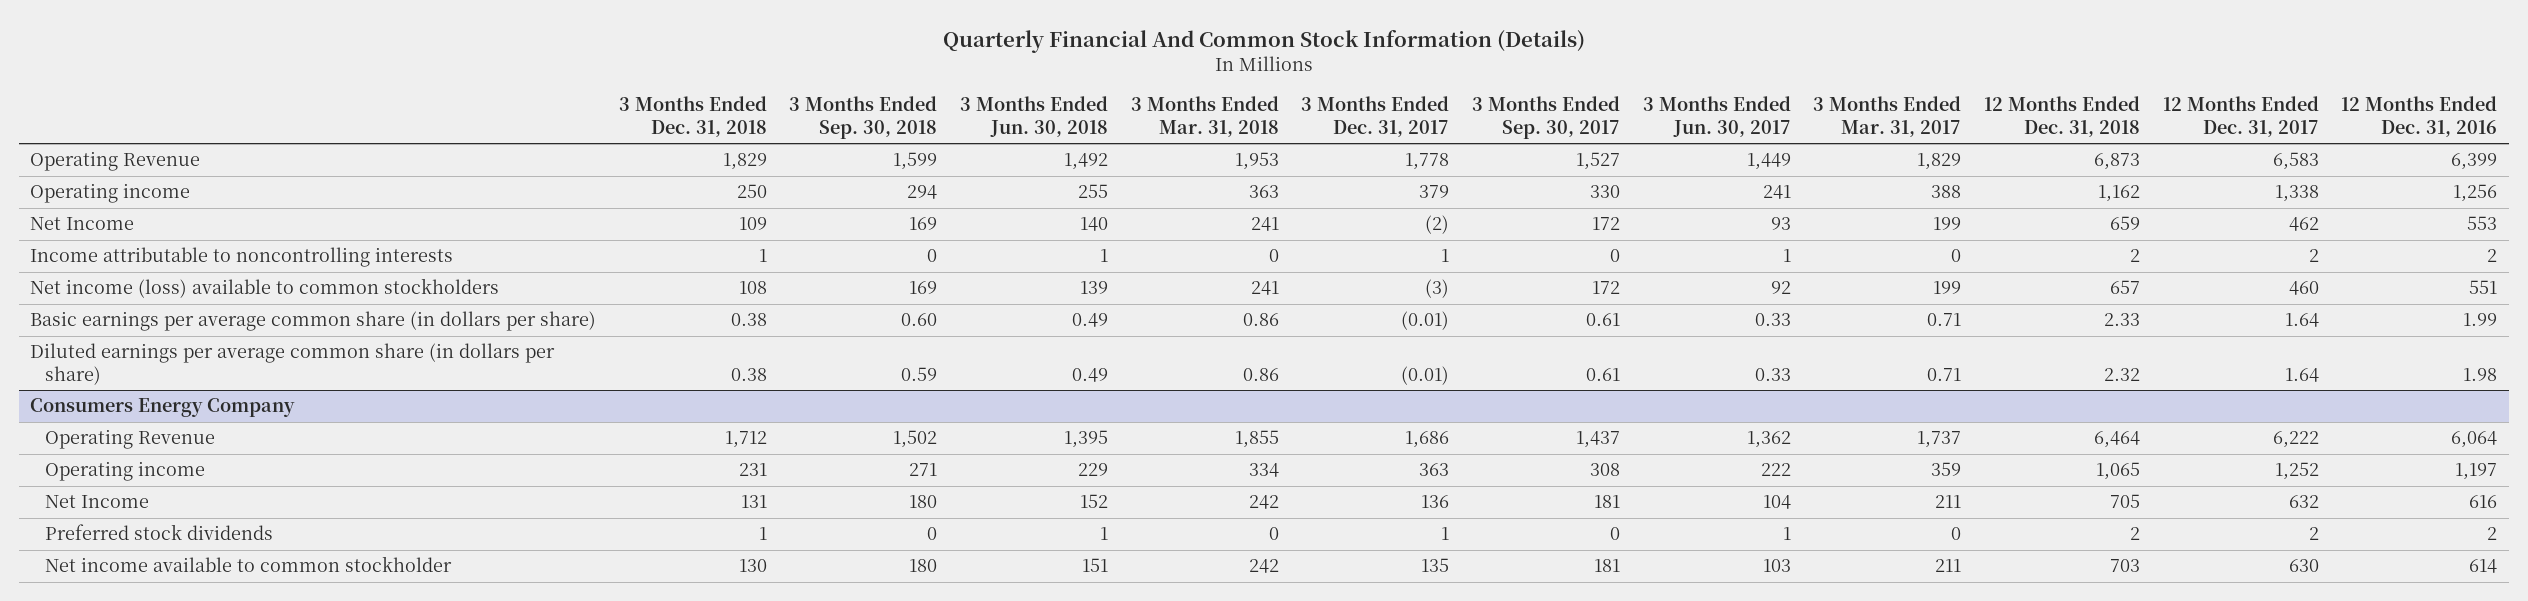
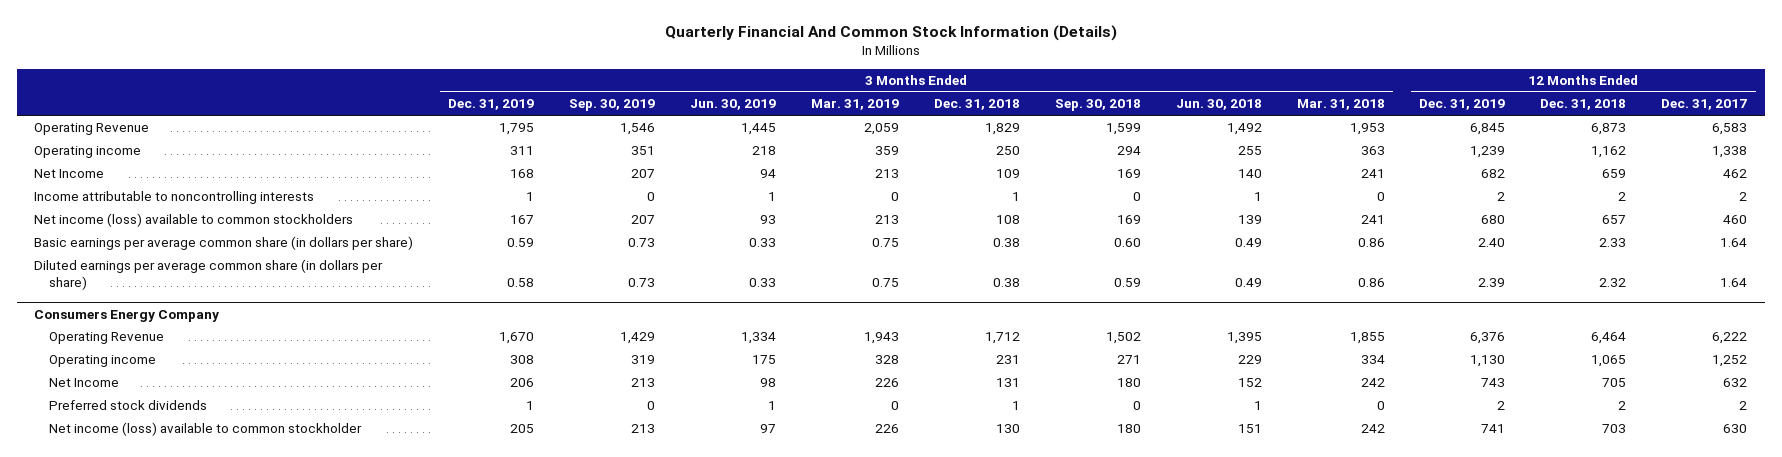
- | 3 Months Ended Dec. 31, 2018 | 3 Months Ended Sep. 30, 2018 | 3 Months Ended Jun. 30, 2018 | 3 Months Ended Mar. 31, 2018 | 3 Months Ended Dec. 31, 2017 | 3 Months Ended Sep. 30, 2017 | 3 Months Ended Jun. 30, 2017 | 3 Months Ended Mar. 31, 2017 | 12 Months Ended Dec. 31, 2018 | 12 Months Ended Dec. 31, 2017 | 12 Months Ended Dec. 31, 2016
+ | 3 Months Ended Dec. 31, 2019 | 3 Months Ended Sep. 30, 2019 | 3 Months Ended Jun. 30, 2019 | 3 Months Ended Mar. 31, 2019 | 3 Months Ended Dec. 31, 2018 | 3 Months Ended Sep. 30, 2018 | 3 Months Ended Jun. 30, 2018 | 3 Months Ended Mar. 31, 2018 | 12 Months Ended Dec. 31, 2019 | 12 Months Ended Dec. 31, 2018 | 12 Months Ended Dec. 31, 2017
@ Consumers Energy Company
- Net income available to common stockholder | 130 | 180 | 151 | 242 | 135 | 181 | 103 | 211 | 703 | 630 | 614
+ Net income (loss) available to common stockholder | 205 | 213 | 97 | 226 | 130 | 180 | 151 | 242 | 741 | 703 | 630

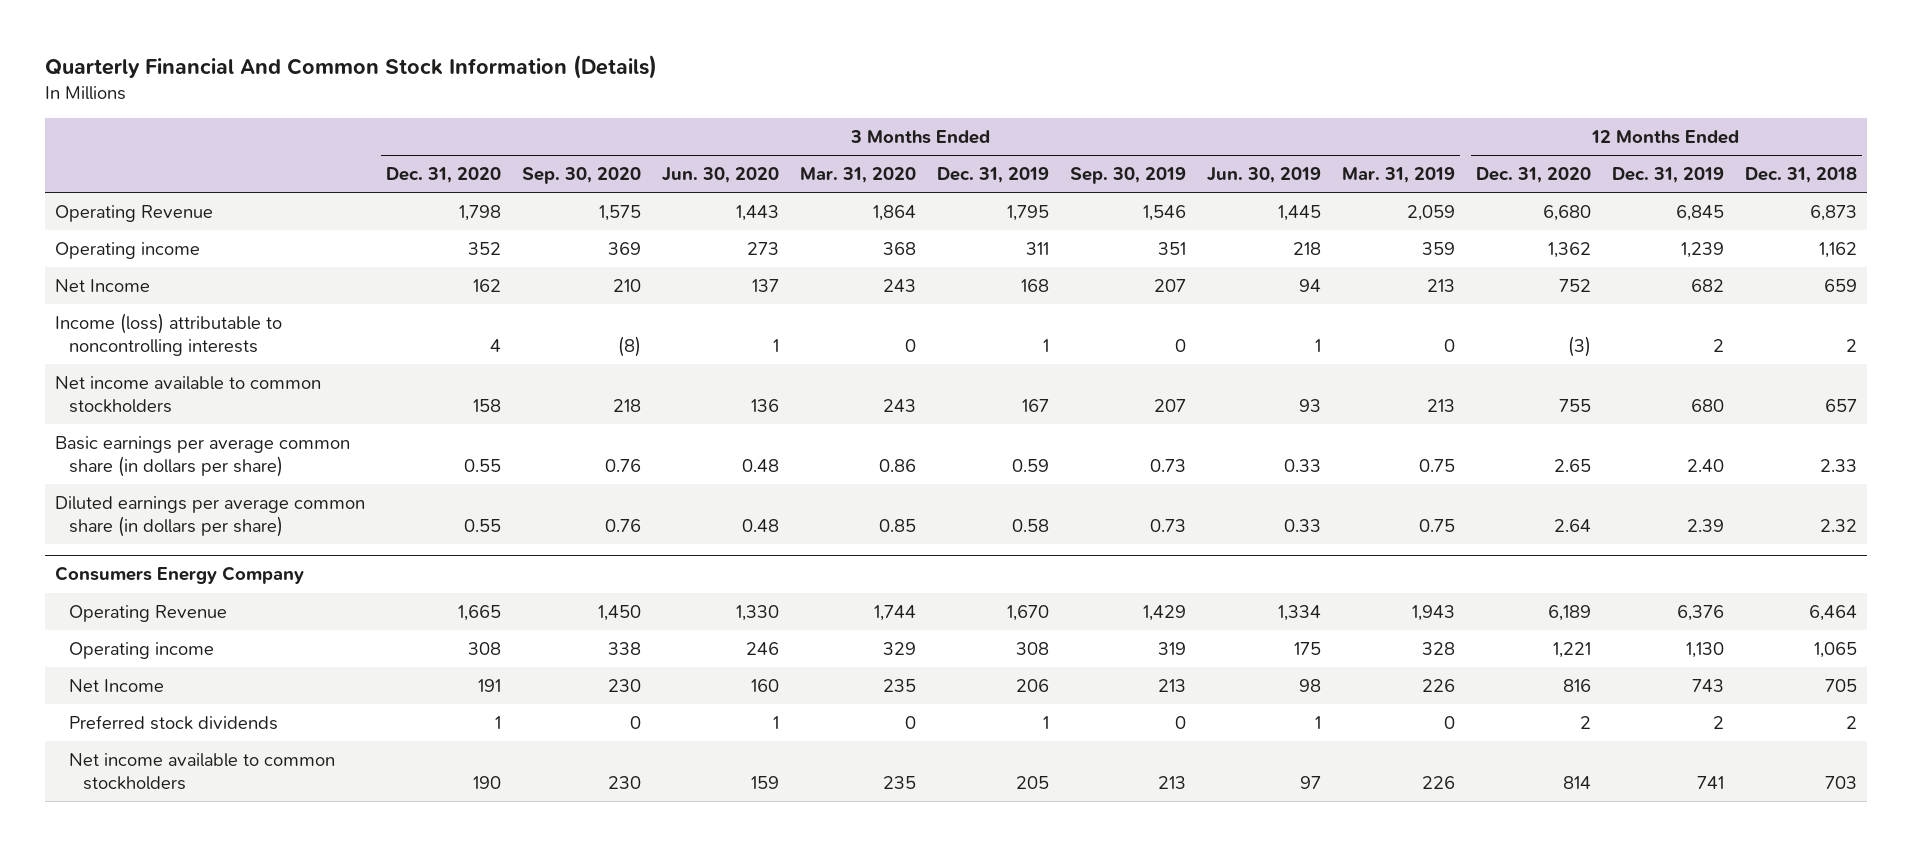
- | 3 Months Ended Dec. 31, 2019 | 3 Months Ended Sep. 30, 2019 | 3 Months Ended Jun. 30, 2019 | 3 Months Ended Mar. 31, 2019 | 3 Months Ended Dec. 31, 2018 | 3 Months Ended Sep. 30, 2018 | 3 Months Ended Jun. 30, 2018 | 3 Months Ended Mar. 31, 2018 | 12 Months Ended Dec. 31, 2019 | 12 Months Ended Dec. 31, 2018 | 12 Months Ended Dec. 31, 2017
+ | 3 Months Ended Dec. 31, 2020 | 3 Months Ended Sep. 30, 2020 | 3 Months Ended Jun. 30, 2020 | 3 Months Ended Mar. 31, 2020 | 3 Months Ended Dec. 31, 2019 | 3 Months Ended Sep. 30, 2019 | 3 Months Ended Jun. 30, 2019 | 3 Months Ended Mar. 31, 2019 | 12 Months Ended Dec. 31, 2020 | 12 Months Ended Dec. 31, 2019 | 12 Months Ended Dec. 31, 2018
- Income attributable to noncontrolling interests | 1 | 0 | 1 | 0 | 1 | 0 | 1 | 0 | 2 | 2 | 2
- Net income (loss) available to common stockholders | 167 | 207 | 93 | 213 | 108 | 169 | 139 | 241 | 680 | 657 | 460
+ Income (loss) attributable to noncontrolling interests | 4 | (8) | 1 | 0 | 1 | 0 | 1 | 0 | (3) | 2 | 2
+ Net income available to common stockholders | 158 | 218 | 136 | 243 | 167 | 207 | 93 | 213 | 755 | 680 | 657
@ Consumers Energy Company
- Net income (loss) available to common stockholder | 205 | 213 | 97 | 226 | 130 | 180 | 151 | 242 | 741 | 703 | 630
+ Net income available to common stockholders | 190 | 230 | 159 | 235 | 205 | 213 | 97 | 226 | 814 | 741 | 703

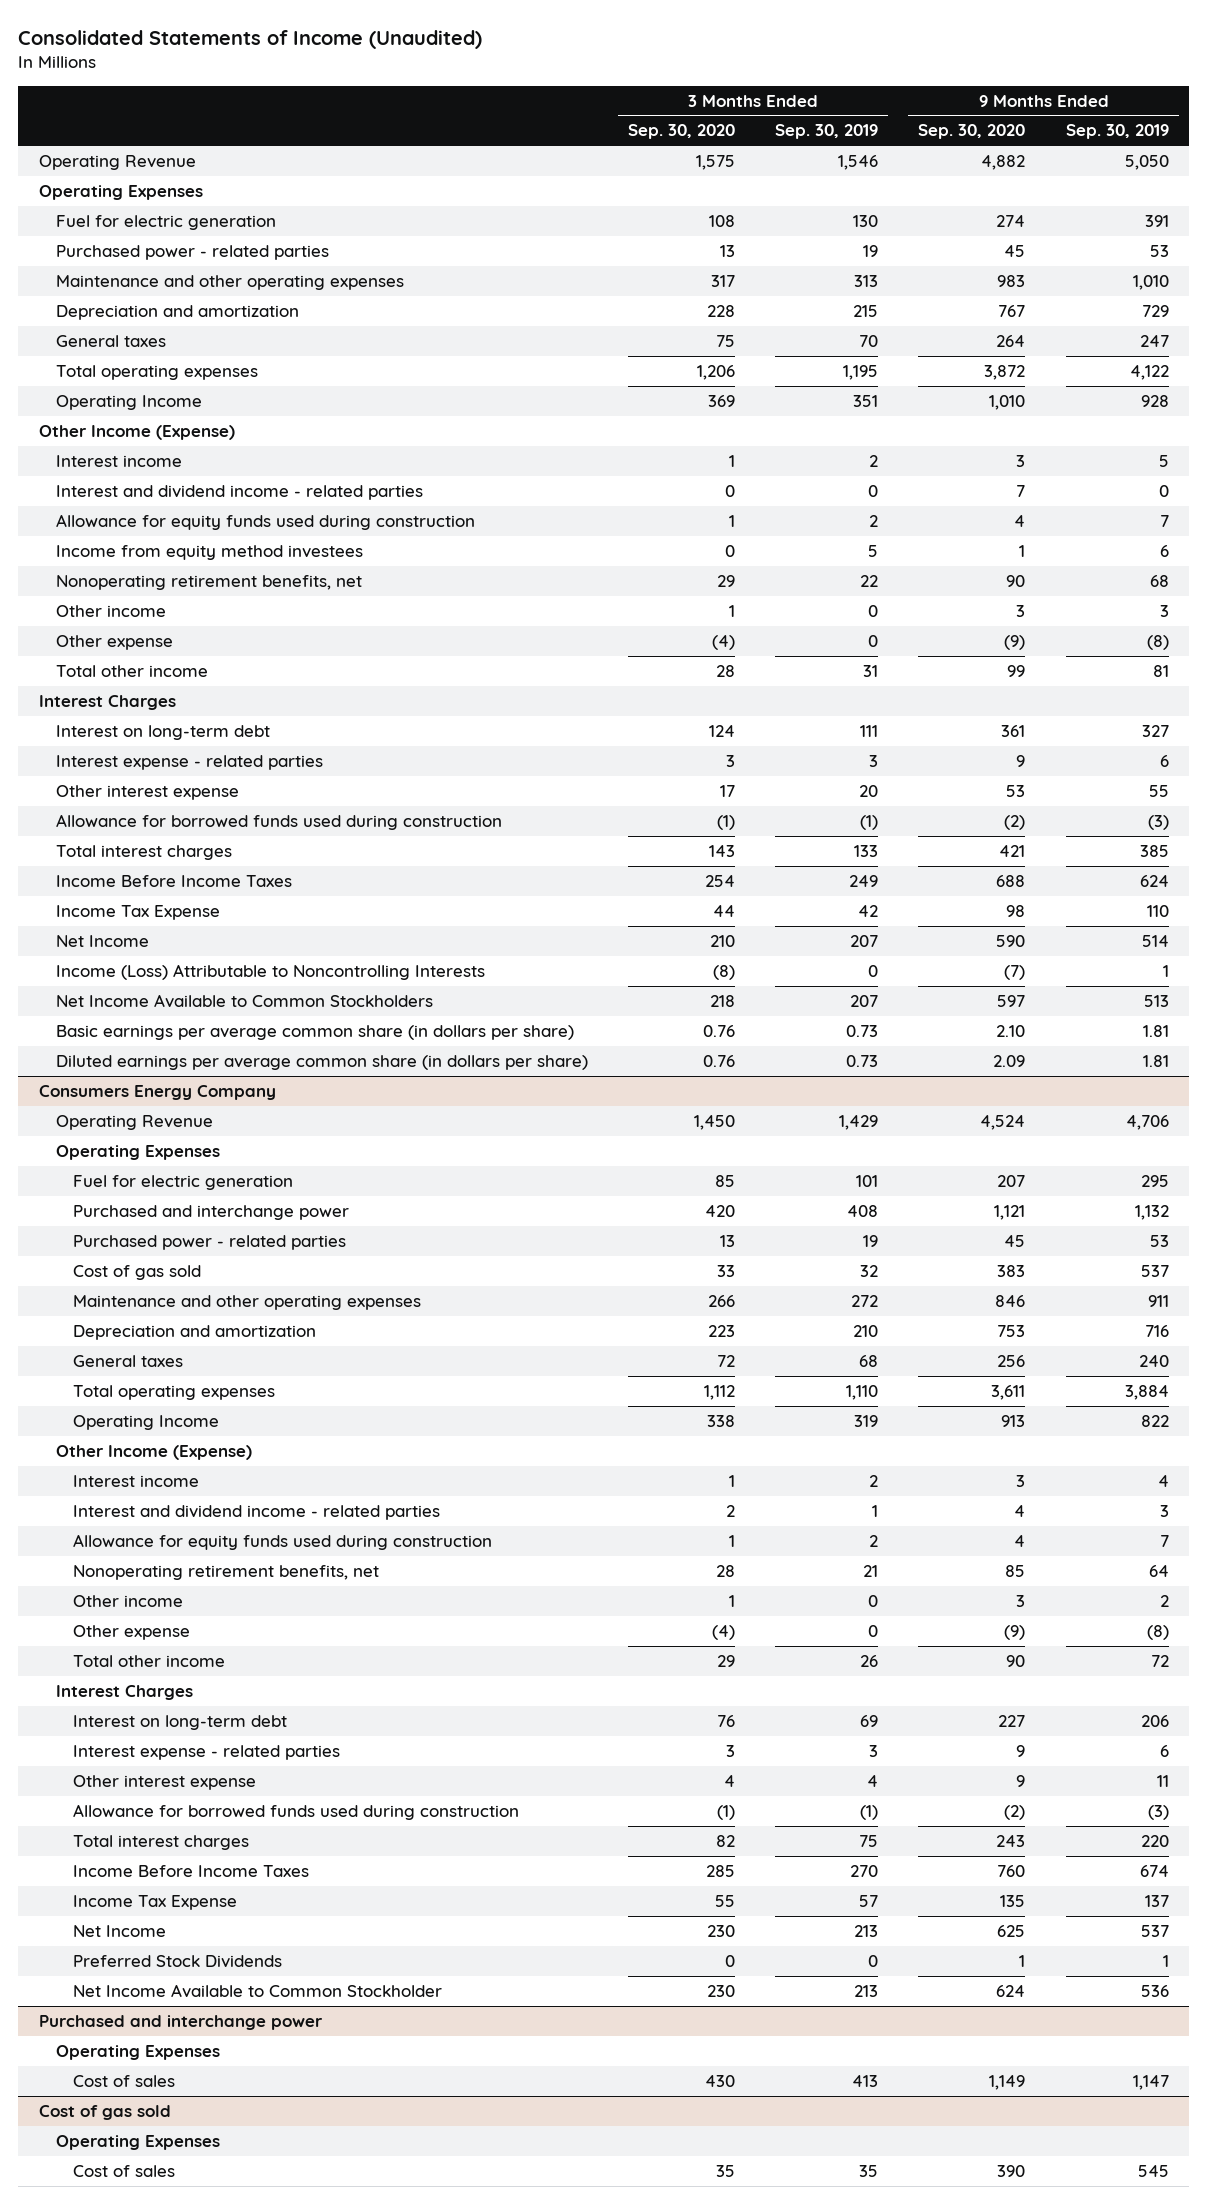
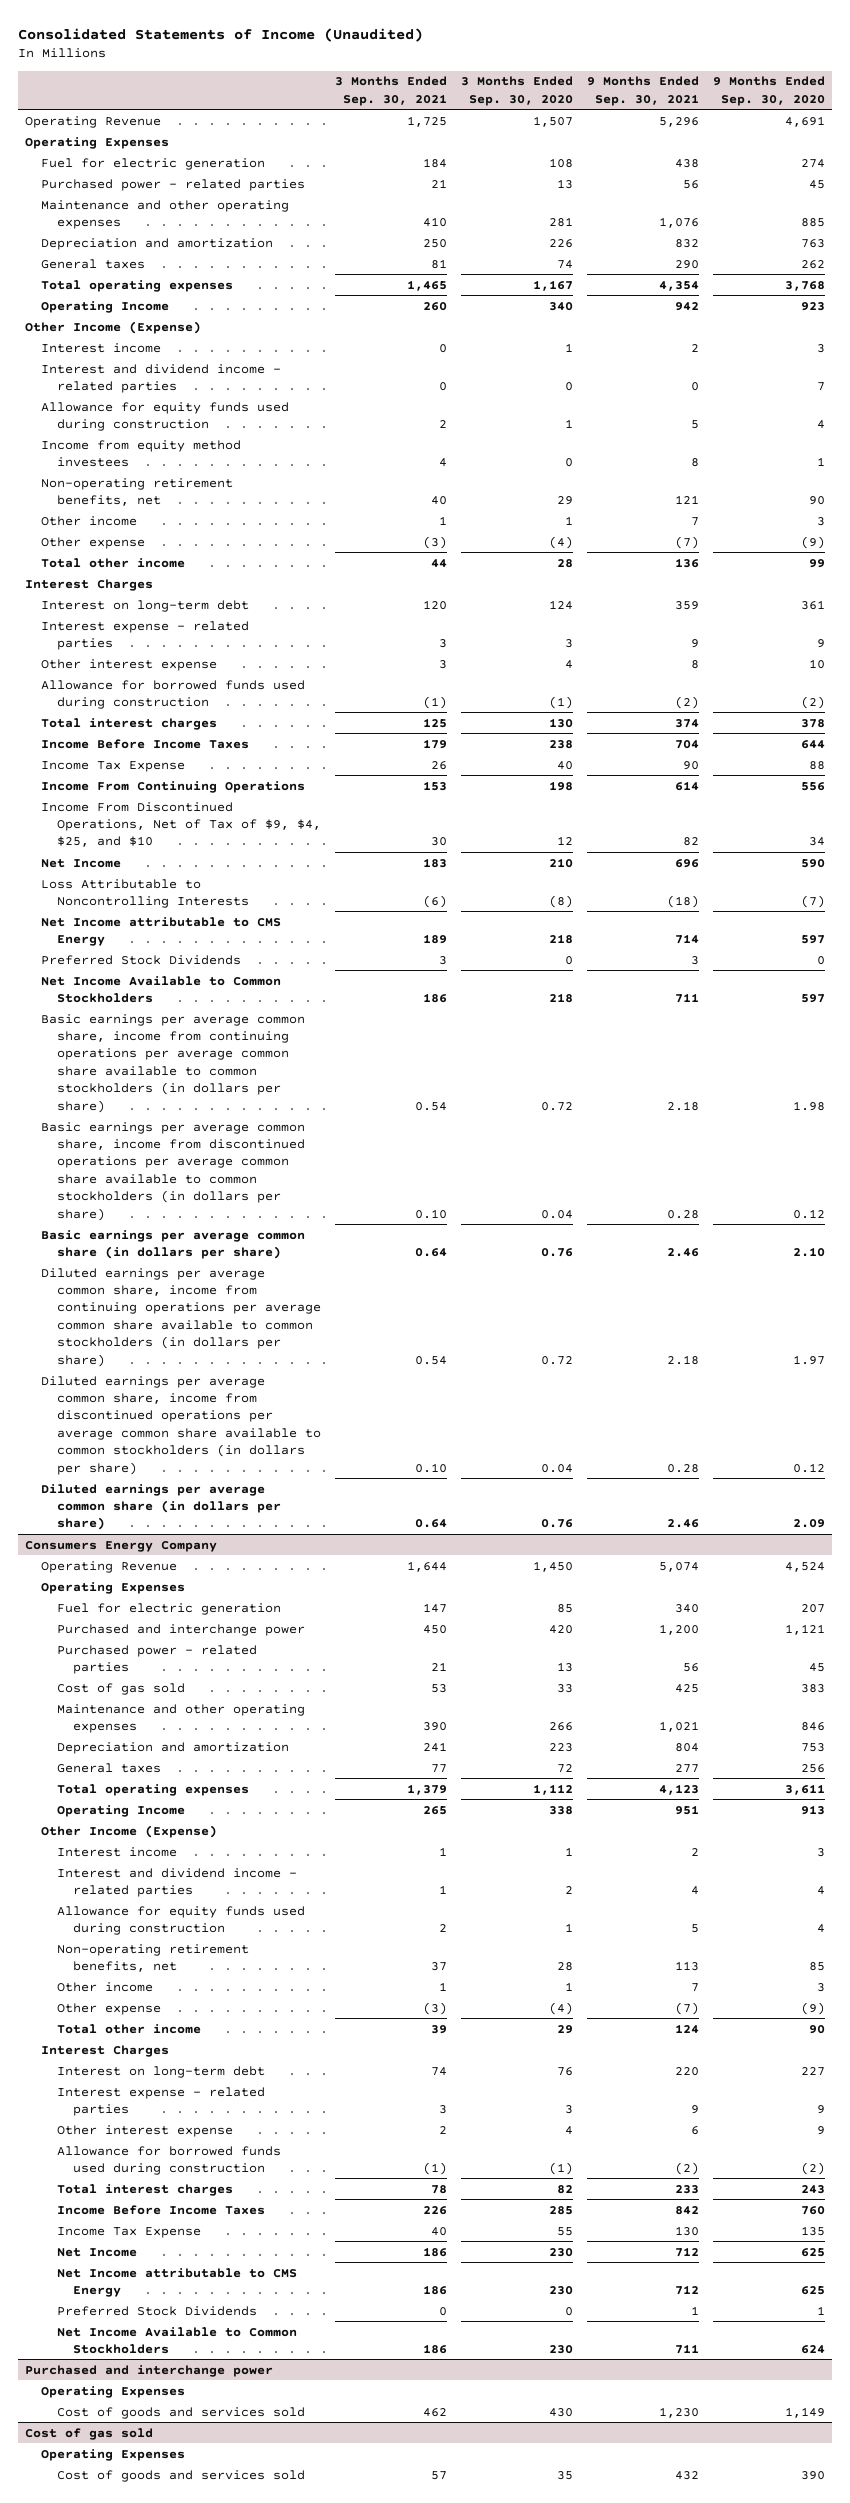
- | 3 Months Ended Sep. 30, 2020 | 3 Months Ended Sep. 30, 2019 | 9 Months Ended Sep. 30, 2020 | 9 Months Ended Sep. 30, 2019
+ | 3 Months Ended Sep. 30, 2021 | 3 Months Ended Sep. 30, 2020 | 9 Months Ended Sep. 30, 2021 | 9 Months Ended Sep. 30, 2020
- Operating Revenue | 1,575 | 1,546 | 4,882 | 5,050
+ Operating Revenue | 1,725 | 1,507 | 5,296 | 4,691
- Maintenance and other operating expenses | 317 | 313 | 983 | 1,010
- Depreciation and amortization | 228 | 215 | 767 | 729
- General taxes | 75 | 70 | 264 | 247
- Total operating expenses | 1,206 | 1,195 | 3,872 | 4,122
- Operating Income | 369 | 351 | 1,010 | 928
+ Maintenance and other operating expenses | 410 | 281 | 1,076 | 885
+ Depreciation and amortization | 250 | 226 | 832 | 763
+ General taxes | 81 | 74 | 290 | 262
+ Total operating expenses | 1,465 | 1,167 | 4,354 | 3,768
+ Operating Income | 260 | 340 | 942 | 923
- Nonoperating retirement benefits, net | 29 | 22 | 90 | 68
+ Non-operating retirement benefits, net | 40 | 29 | 121 | 90
- Other interest expense | 17 | 20 | 53 | 55
+ Other interest expense | 3 | 4 | 8 | 10
- Total interest charges | 143 | 133 | 421 | 385
- Income Before Income Taxes | 254 | 249 | 688 | 624
- Income Tax Expense | 44 | 42 | 98 | 110
+ Total interest charges | 125 | 130 | 374 | 378
+ Income Before Income Taxes | 179 | 238 | 704 | 644
+ Income Tax Expense | 26 | 40 | 90 | 88
+ Income From Continuing Operations | 153 | 198 | 614 | 556
+ Income From Discontinued Operations, Net of Tax of $9, $4, $25, and $10 | 30 | 12 | 82 | 34
- Income (Loss) Attributable to Noncontrolling Interests | (8) | 0 | (7) | 1
+ Loss Attributable to Noncontrolling Interests | (6) | (8) | (18) | (7)
+ Net Income attributable to CMS Energy | 189 | 218 | 714 | 597
+ Preferred Stock Dividends | 3 | 0 | 3 | 0
+ Basic earnings per average common share, income from continuing operations per average common share available to common stockholders (in dollars per share) | 0.54 | 0.72 | 2.18 | 1.98
+ Basic earnings per average common share, income from discontinued operations per average common share available to common stockholders (in dollars per share) | 0.10 | 0.04 | 0.28 | 0.12
+ Diluted earnings per average common share, income from continuing operations per average common share available to common stockholders (in dollars per share) | 0.54 | 0.72 | 2.18 | 1.97
+ Diluted earnings per average common share, income from discontinued operations per average common share available to common stockholders (in dollars per share) | 0.10 | 0.04 | 0.28 | 0.12
@ Consumers Energy Company
- Nonoperating retirement benefits, net | 28 | 21 | 85 | 64
+ Non-operating retirement benefits, net | 37 | 28 | 113 | 85
+ Net Income attributable to CMS Energy | 186 | 230 | 712 | 625
- Net Income Available to Common Stockholder | 230 | 213 | 624 | 536
+ Net Income Available to Common Stockholders | 186 | 230 | 711 | 624
@ Purchased and interchange power
- Cost of sales | 430 | 413 | 1,149 | 1,147
+ Cost of goods and services sold | 462 | 430 | 1,230 | 1,149
@ Cost of gas sold
- Cost of sales | 35 | 35 | 390 | 545
+ Cost of goods and services sold | 57 | 35 | 432 | 390

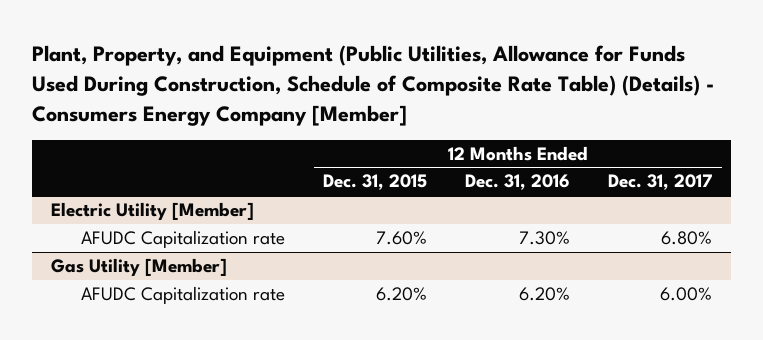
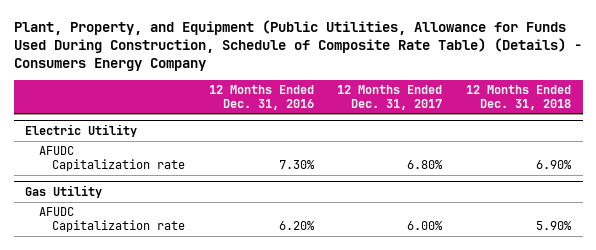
- Plant, Property, and Equipment (Public Utilities, Allowance for Funds Used During Construction, Schedule of Composite Rate Table) (Details) - Consumers Energy Company [Member]
+ Plant, Property, and Equipment (Public Utilities, Allowance for Funds Used During Construction, Schedule of Composite Rate Table) (Details) - Consumers Energy Company
- | 12 Months Ended Dec. 31, 2015 | 12 Months Ended Dec. 31, 2016 | 12 Months Ended Dec. 31, 2017
+ | 12 Months Ended Dec. 31, 2016 | 12 Months Ended Dec. 31, 2017 | 12 Months Ended Dec. 31, 2018
- Electric Utility [Member]
+ Electric Utility
- Gas Utility [Member]
+ Gas Utility

